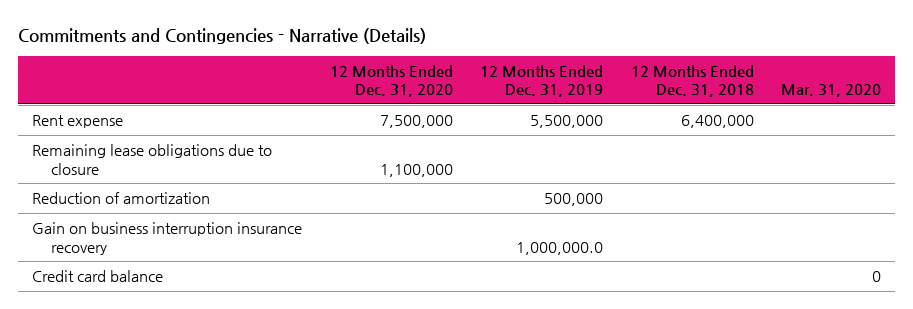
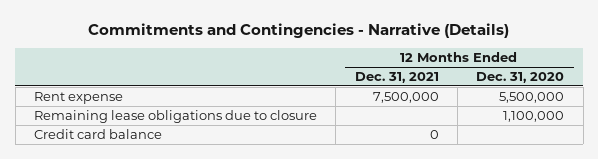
- | 12 Months Ended Dec. 31, 2020 | 12 Months Ended Dec. 31, 2019 | 12 Months Ended Dec. 31, 2018 | Mar. 31, 2020
+ | 12 Months Ended Dec. 31, 2021 | 12 Months Ended Dec. 31, 2020
- Rent expense | 7,500,000 | 5,500,000 | 6,400,000 |
+ Rent expense | 7,500,000 | 5,500,000
- Reduction of amortization | | 500,000 | |
- Gain on business interruption insurance recovery | | 1,000,000.0 | |

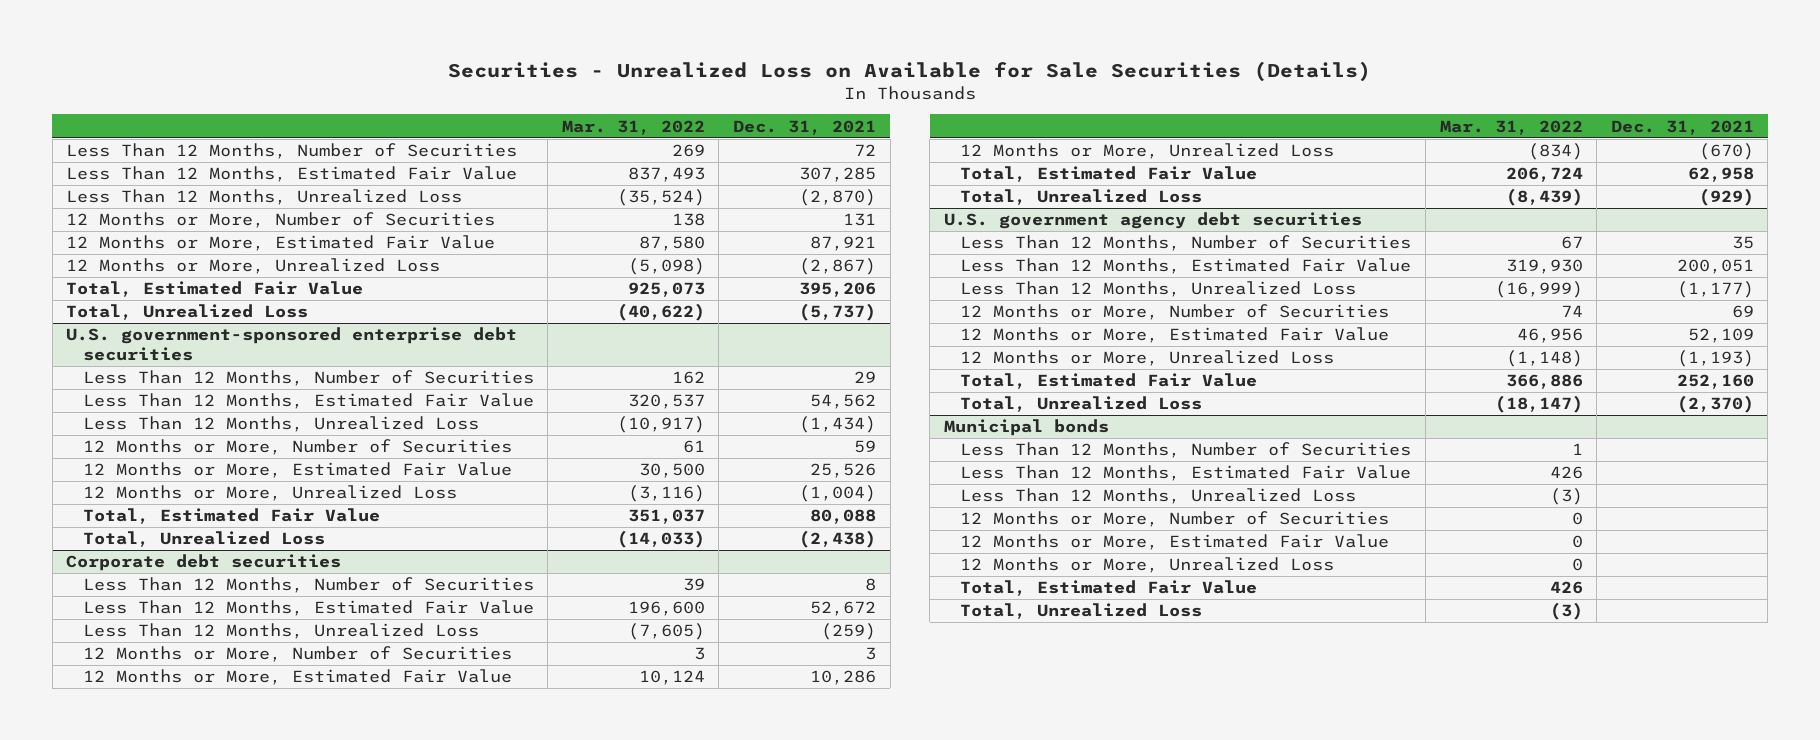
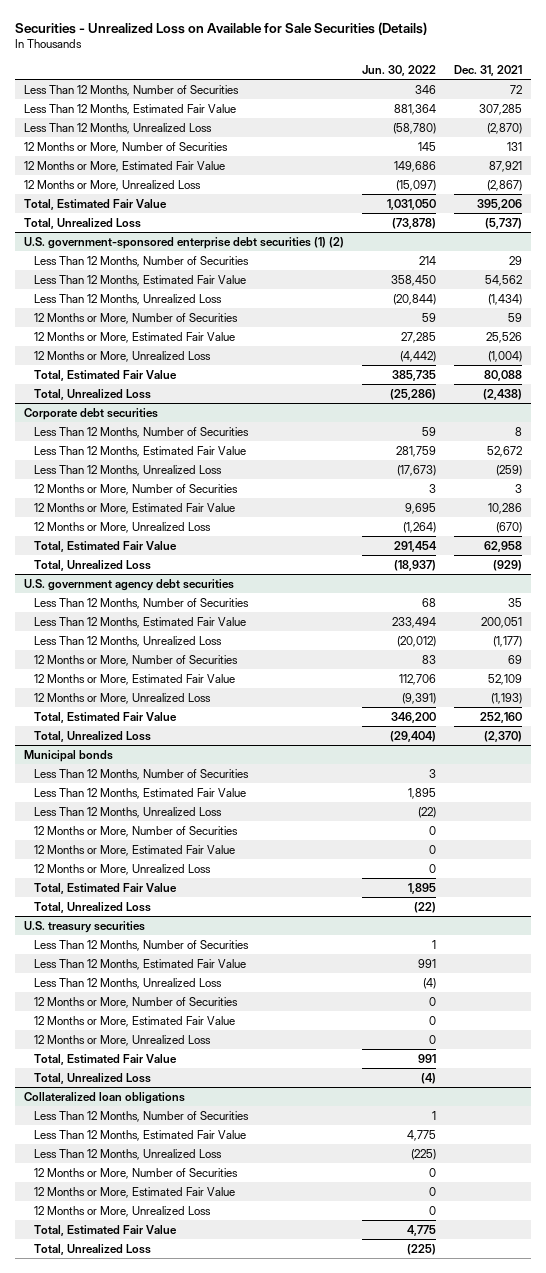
- | Mar. 31, 2022 | Dec. 31, 2021
+ | Jun. 30, 2022 | Dec. 31, 2021
- U.S. government-sponsored enterprise debt securities
+ U.S. government-sponsored enterprise debt securities (1) (2)
+ U.S. treasury securities
+ Less Than 12 Months, Number of Securities | 1 |
+ Less Than 12 Months, Estimated Fair Value | 991 |
+ Less Than 12 Months, Unrealized Loss | (4) |
+ 12 Months or More, Number of Securities | 0 |
+ 12 Months or More, Estimated Fair Value | 0 |
+ 12 Months or More, Unrealized Loss | 0 |
+ Total, Estimated Fair Value | 991 |
+ Total, Unrealized Loss | (4) |
+ Collateralized loan obligations
+ Less Than 12 Months, Number of Securities | 1 |
+ Less Than 12 Months, Estimated Fair Value | 4,775 |
+ Less Than 12 Months, Unrealized Loss | (225) |
+ 12 Months or More, Number of Securities | 0 |
+ 12 Months or More, Estimated Fair Value | 0 |
+ 12 Months or More, Unrealized Loss | 0 |
+ Total, Estimated Fair Value | 4,775 |
+ Total, Unrealized Loss | (225) |

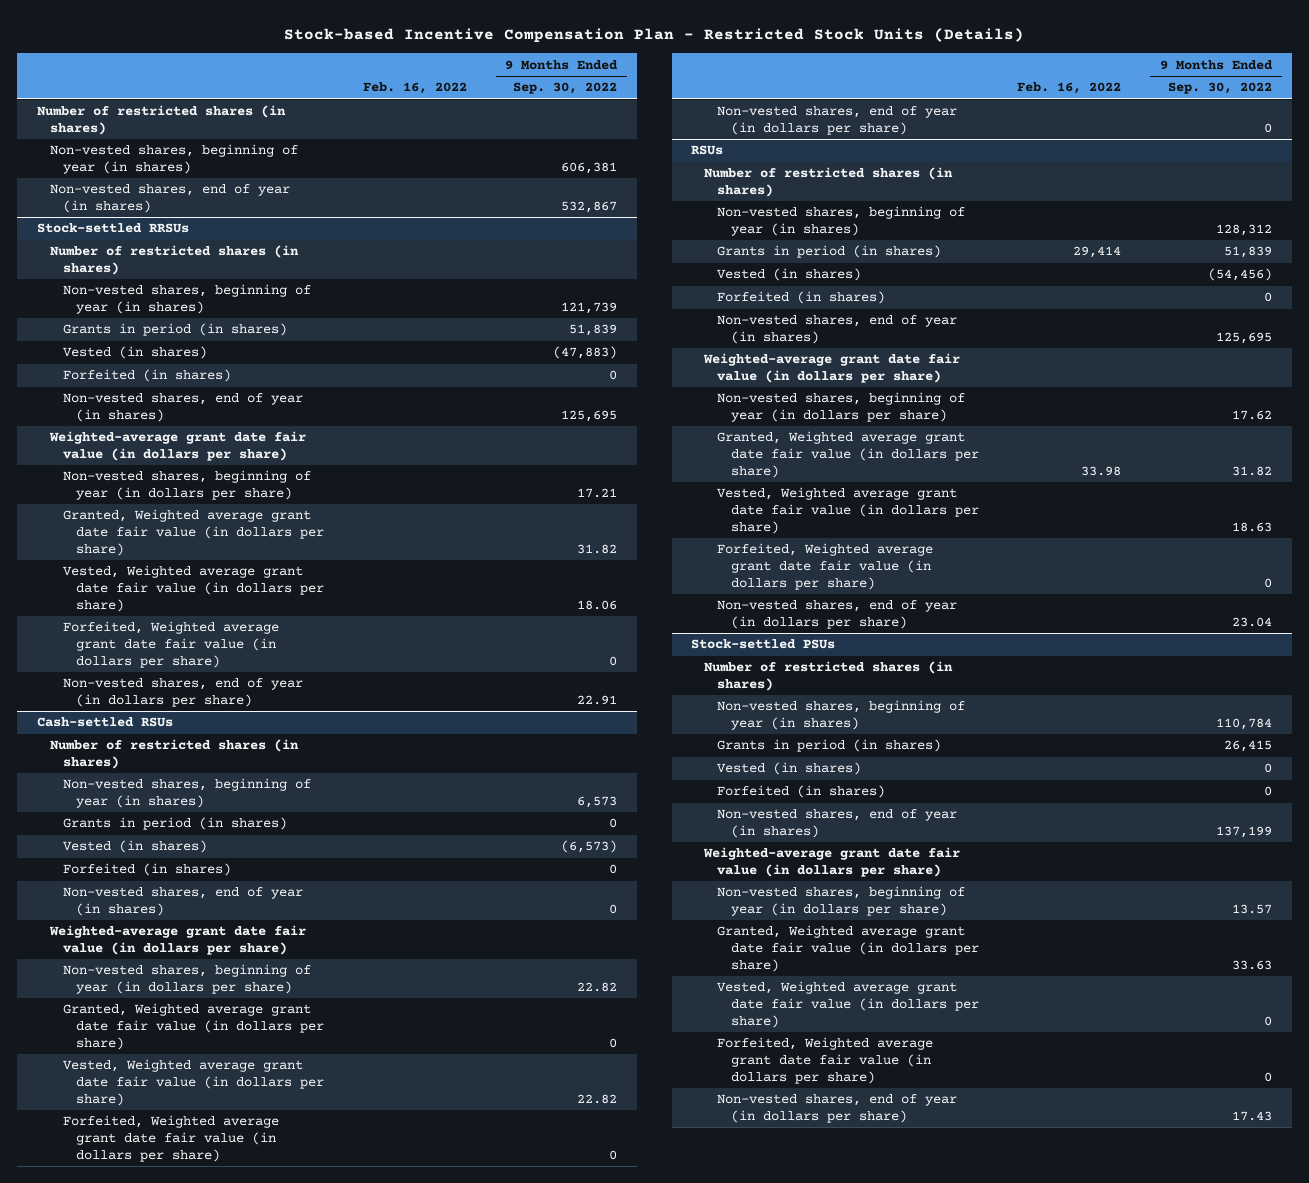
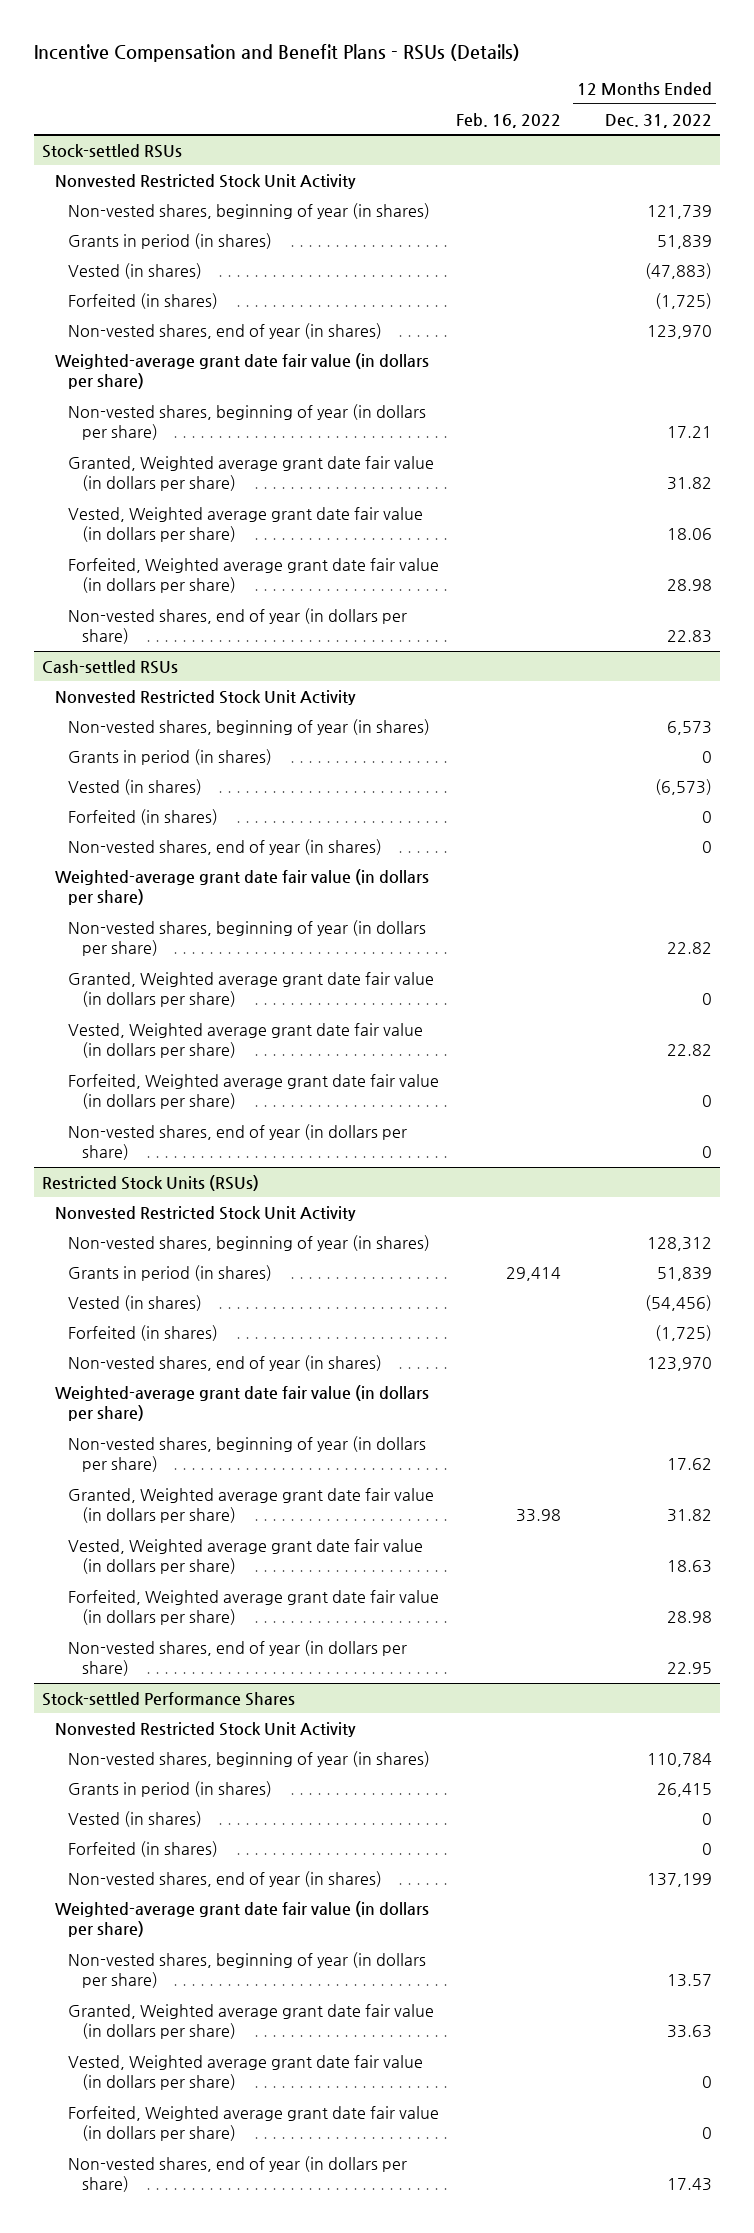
- Stock-based Incentive Compensation Plan - Restricted Stock Units (Details)
+ Incentive Compensation and Benefit Plans - RSUs (Details)
- | Feb. 16, 2022 | 9 Months Ended Sep. 30, 2022
+ | Feb. 16, 2022 | 12 Months Ended Dec. 31, 2022
- Number of restricted shares (in shares)
- Non-vested shares, beginning of year (in shares) | | 606,381
- Non-vested shares, end of year (in shares) | | 532,867
- Stock-settled RRSUs
- Number of restricted shares (in shares)
+ Stock-settled RSUs
+ Nonvested Restricted Stock Unit Activity
@ Cash-settled RSUs
- Number of restricted shares (in shares)
+ Nonvested Restricted Stock Unit Activity
- RSUs
- Number of restricted shares (in shares)
+ Restricted Stock Units (RSUs)
+ Nonvested Restricted Stock Unit Activity
- Stock-settled PSUs
- Number of restricted shares (in shares)
+ Stock-settled Performance Shares
+ Nonvested Restricted Stock Unit Activity

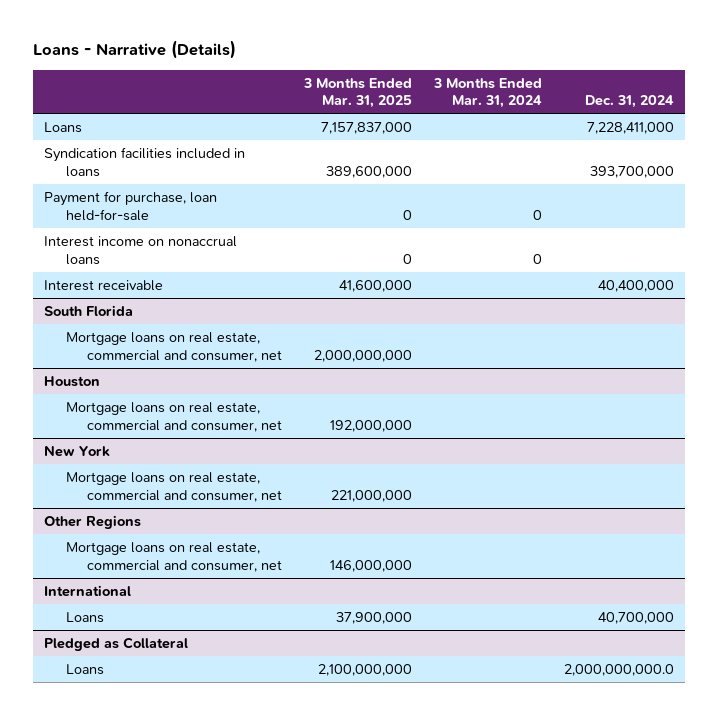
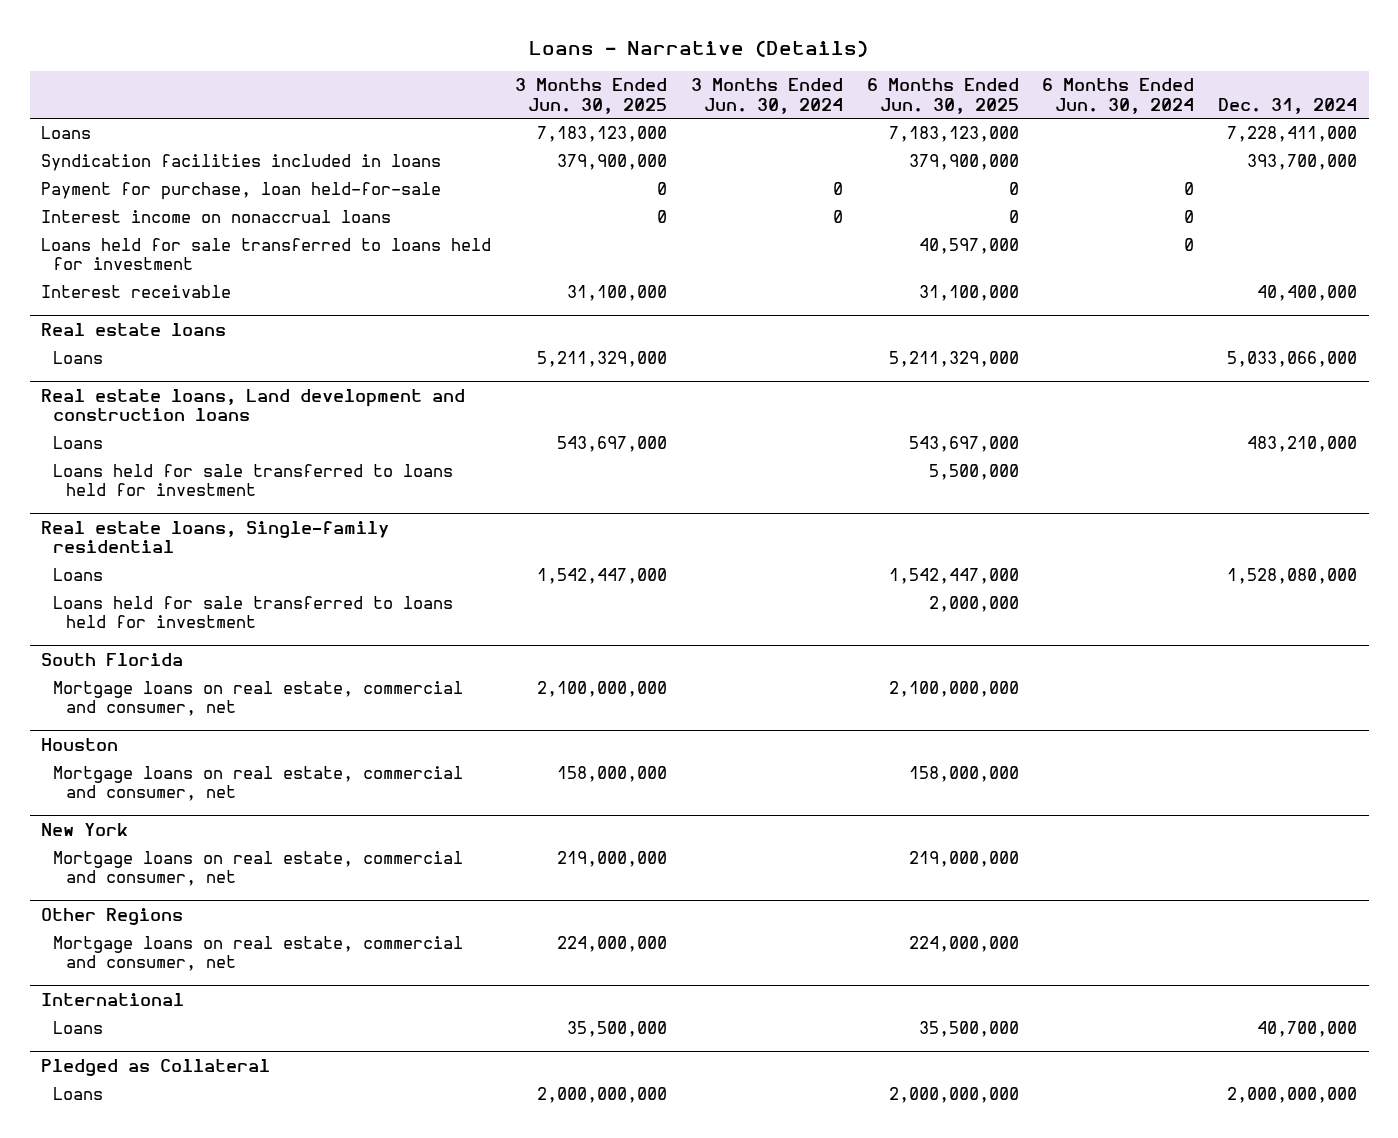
- | 3 Months Ended Mar. 31, 2025 | 3 Months Ended Mar. 31, 2024 | Dec. 31, 2024
+ | 3 Months Ended Jun. 30, 2025 | 3 Months Ended Jun. 30, 2024 | 6 Months Ended Jun. 30, 2025 | 6 Months Ended Jun. 30, 2024 | Dec. 31, 2024
+ Loans held for sale transferred to loans held for investment | | | 40,597,000 | 0 |
+ Real estate loans
+ Loans | 5,211,329,000 | | 5,211,329,000 | | 5,033,066,000
+ Real estate loans, Land development and construction loans
+ Loans | 543,697,000 | | 543,697,000 | | 483,210,000
+ Loans held for sale transferred to loans held for investment | | | 5,500,000 | |
+ Real estate loans, Single-family residential
+ Loans | 1,542,447,000 | | 1,542,447,000 | | 1,528,080,000
+ Loans held for sale transferred to loans held for investment | | | 2,000,000 | |
@ Pledged as Collateral
- Loans | 2,100,000,000 | | 2,000,000,000.0
+ Loans | 2,000,000,000 | | 2,000,000,000 | | 2,000,000,000

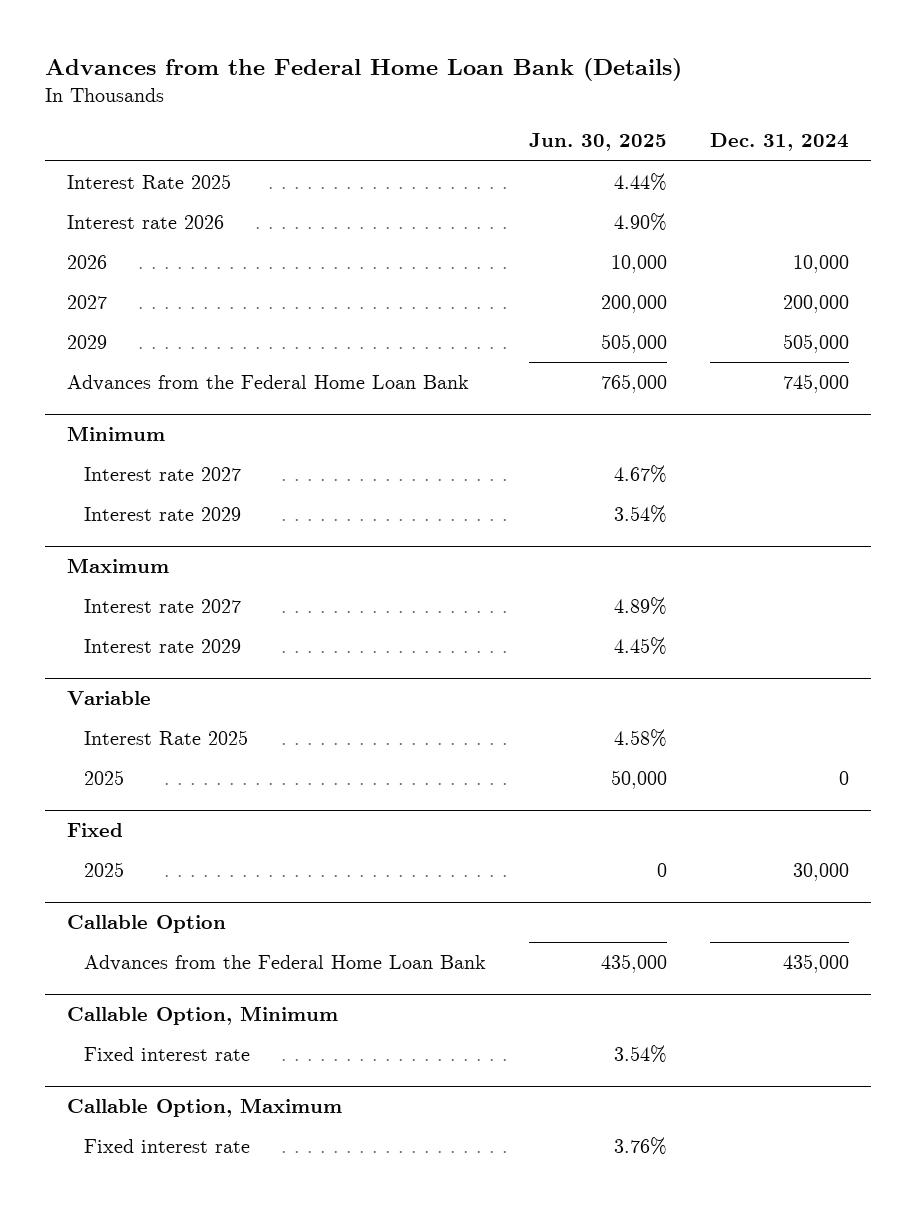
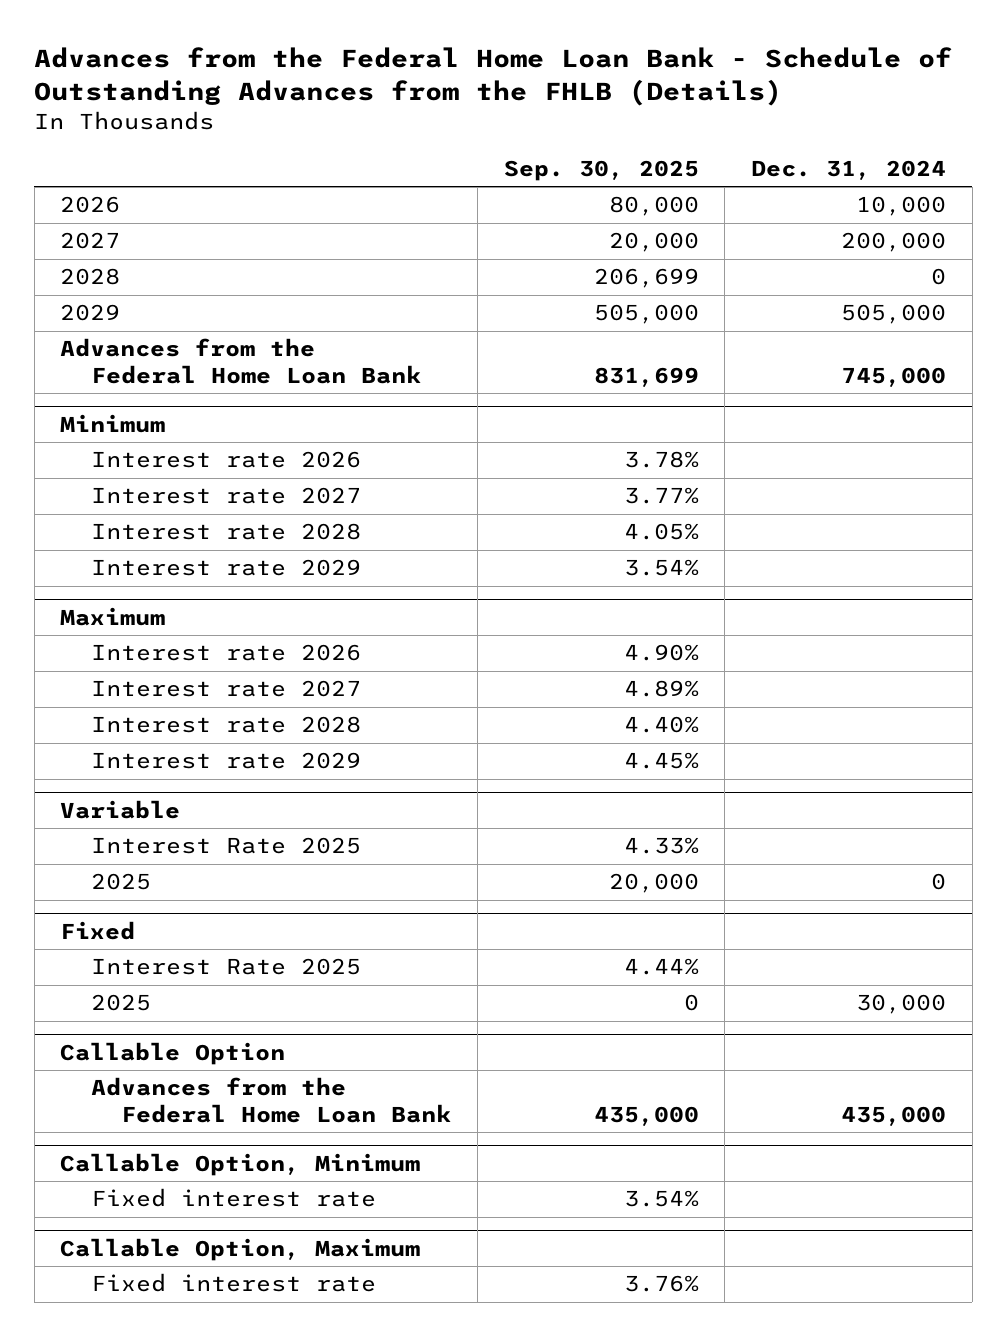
- Advances from the Federal Home Loan Bank (Details)
+ Advances from the Federal Home Loan Bank - Schedule of Outstanding Advances from the FHLB (Details)
- | Jun. 30, 2025 | Dec. 31, 2024
+ | Sep. 30, 2025 | Dec. 31, 2024
- Interest Rate 2025 | 4.44% |
- Interest rate 2026 | 4.90% |
+ 2028 | 206,699 | 0
@ Minimum
+ Interest rate 2026 | 3.78% |
+ Interest rate 2028 | 4.05% |
@ Maximum
+ Interest rate 2026 | 4.90% |
+ Interest rate 2028 | 4.40% |
@ Fixed
+ Interest Rate 2025 | 4.44% |

